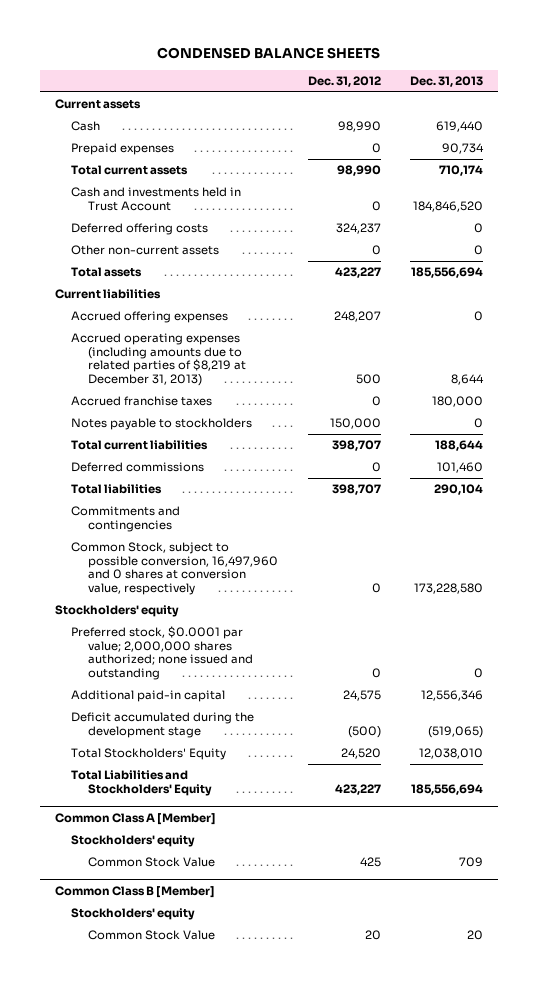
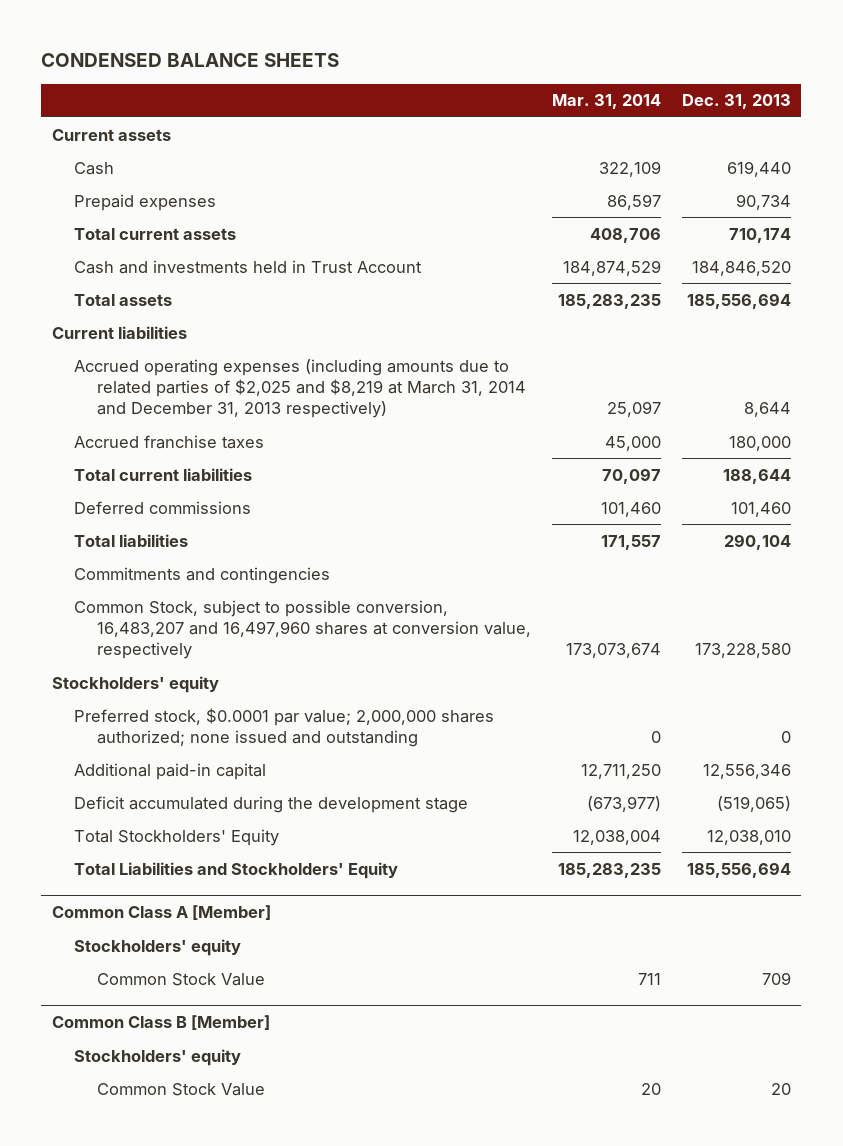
- | Dec. 31, 2012 | Dec. 31, 2013
+ | Mar. 31, 2014 | Dec. 31, 2013
- Deferred offering costs | 324,237 | 0
- Other non-current assets | 0 | 0
- Accrued offering expenses | 248,207 | 0
- Accrued operating expenses (including amounts due to related parties of $8,219 at December 31, 2013) | 500 | 8,644
+ Accrued operating expenses (including amounts due to related parties of $2,025 and $8,219 at March 31, 2014 and December 31, 2013 respectively) | 25,097 | 8,644
- Notes payable to stockholders | 150,000 | 0
- Common Stock, subject to possible conversion, 16,497,960 and 0 shares at conversion value, respectively | 0 | 173,228,580
+ Common Stock, subject to possible conversion, 16,483,207 and 16,497,960 shares at conversion value, respectively | 173,073,674 | 173,228,580

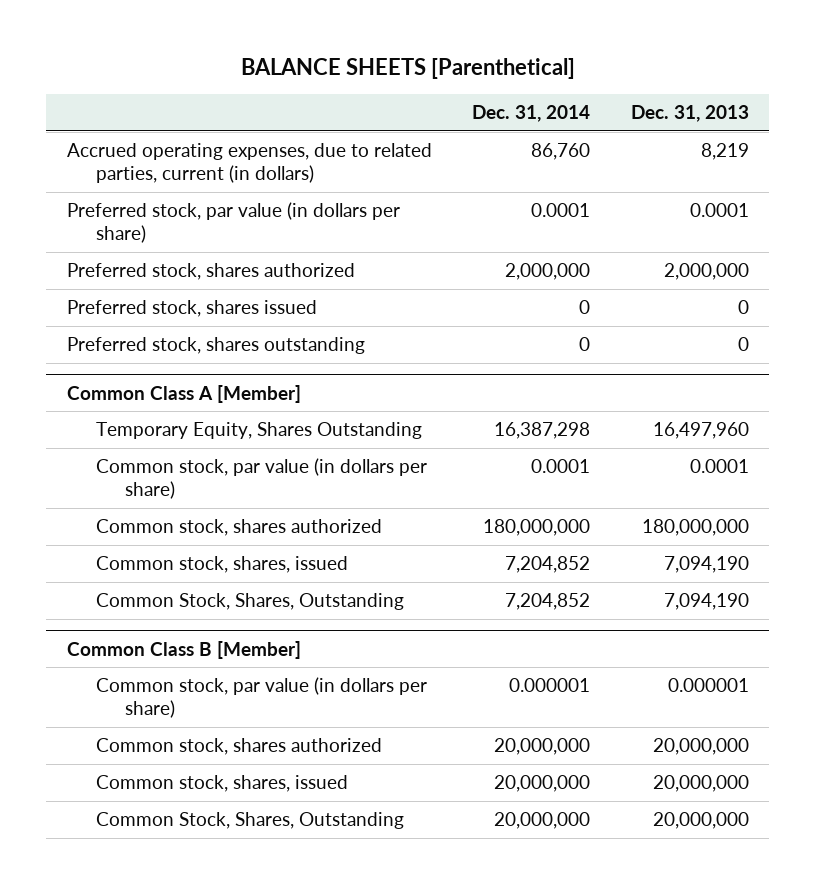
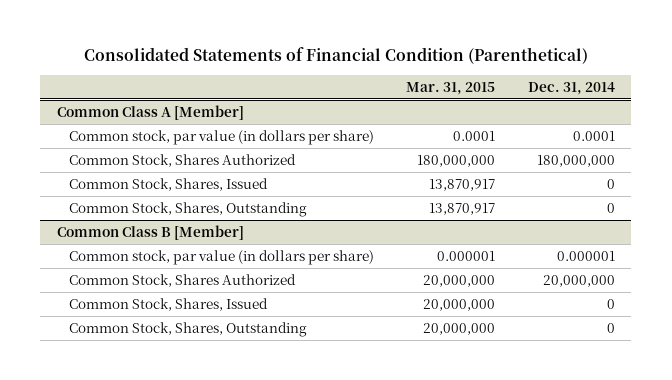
- BALANCE SHEETS [Parenthetical]
+ Consolidated Statements of Financial Condition (Parenthetical)
- | Dec. 31, 2014 | Dec. 31, 2013
+ | Mar. 31, 2015 | Dec. 31, 2014
- Accrued operating expenses, due to related parties, current (in dollars) | 86,760 | 8,219
- Preferred stock, par value (in dollars per share) | 0.0001 | 0.0001
- Preferred stock, shares authorized | 2,000,000 | 2,000,000
- Preferred stock, shares issued | 0 | 0
- Preferred stock, shares outstanding | 0 | 0
@ Common Class A [Member]
- Temporary Equity, Shares Outstanding | 16,387,298 | 16,497,960
- Common stock, shares authorized | 180,000,000 | 180,000,000
- Common stock, shares, issued | 7,204,852 | 7,094,190
- Common Stock, Shares, Outstanding | 7,204,852 | 7,094,190
+ Common Stock, Shares Authorized | 180,000,000 | 180,000,000
+ Common Stock, Shares, Issued | 13,870,917 | 0
+ Common Stock, Shares, Outstanding | 13,870,917 | 0
@ Common Class B [Member]
- Common stock, shares authorized | 20,000,000 | 20,000,000
- Common stock, shares, issued | 20,000,000 | 20,000,000
- Common Stock, Shares, Outstanding | 20,000,000 | 20,000,000
+ Common Stock, Shares Authorized | 20,000,000 | 20,000,000
+ Common Stock, Shares, Issued | 20,000,000 | 0
+ Common Stock, Shares, Outstanding | 20,000,000 | 0

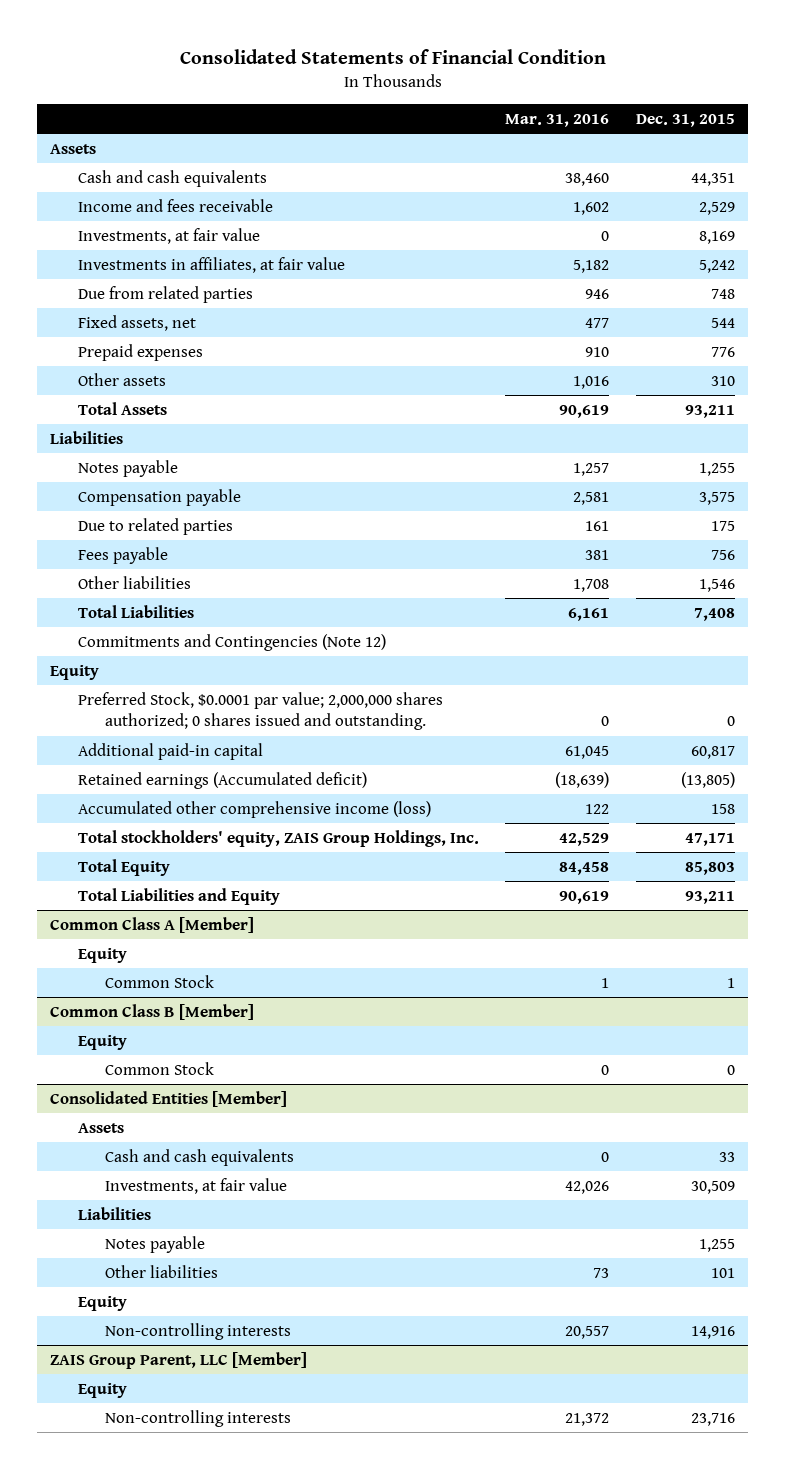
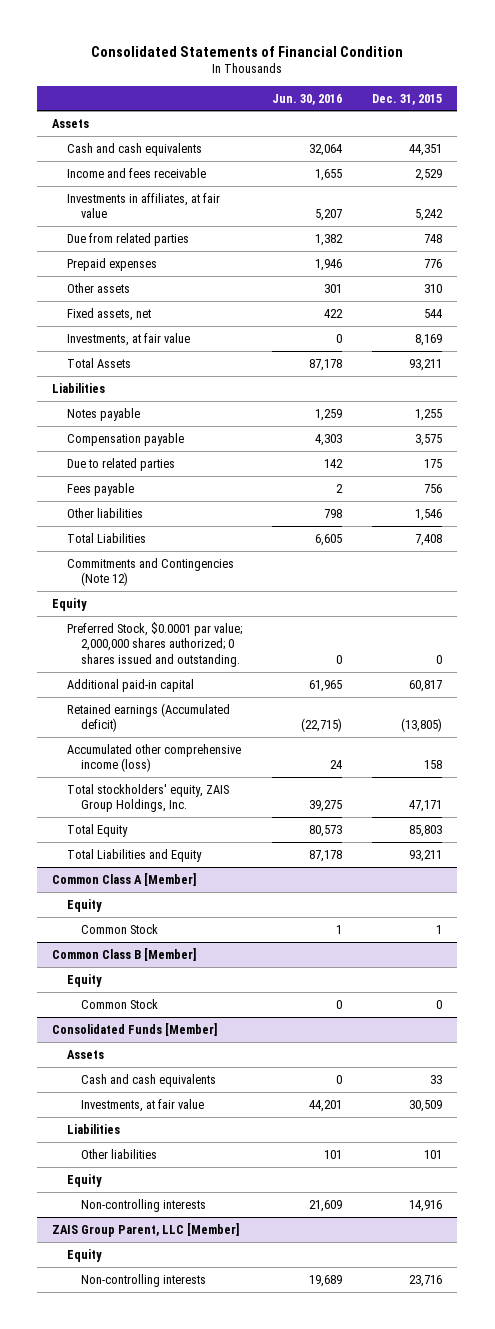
- | Mar. 31, 2016 | Dec. 31, 2015
+ | Jun. 30, 2016 | Dec. 31, 2015
moved down: Fixed assets, net | 422 | 544
moved down: Investments, at fair value | 0 | 8,169
- Consolidated Entities [Member]
+ Consolidated Funds [Member]
- Notes payable | | 1,255

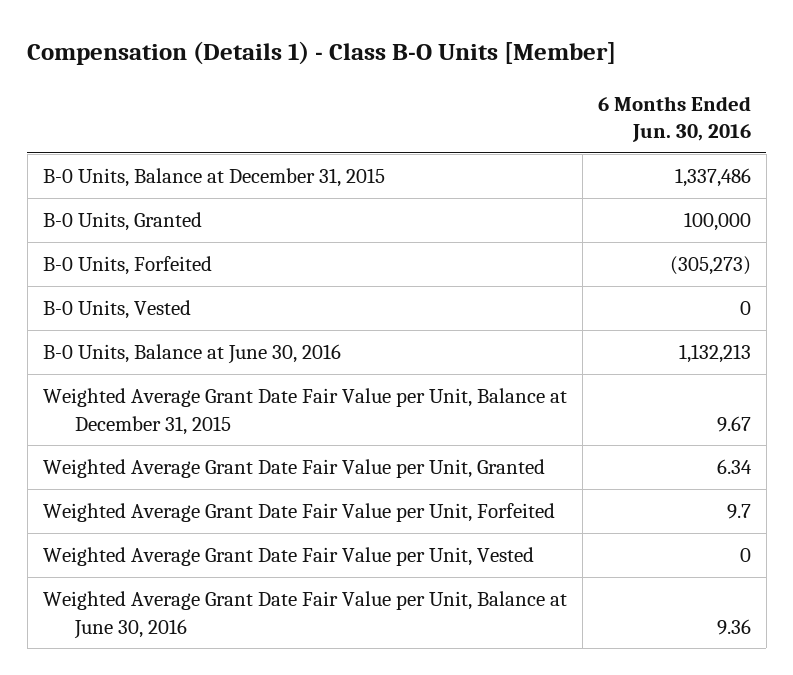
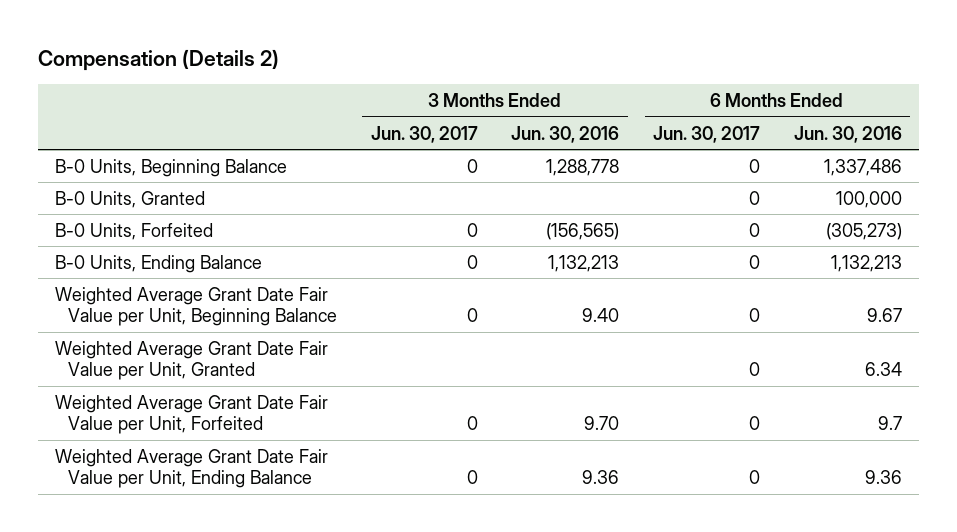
- Compensation (Details 1) - Class B-O Units [Member]
+ Compensation (Details 2)
- | 6 Months Ended Jun. 30, 2016
+ | 3 Months Ended Jun. 30, 2017 | 3 Months Ended Jun. 30, 2016 | 6 Months Ended Jun. 30, 2017 | 6 Months Ended Jun. 30, 2016
- B-0 Units, Balance at December 31, 2015 | 1,337,486
+ B-0 Units, Beginning Balance | 0 | 1,288,778 | 0 | 1,337,486
- B-0 Units, Vested | 0
- B-0 Units, Balance at June 30, 2016 | 1,132,213
- Weighted Average Grant Date Fair Value per Unit, Balance at December 31, 2015 | 9.67
+ B-0 Units, Ending Balance | 0 | 1,132,213 | 0 | 1,132,213
+ Weighted Average Grant Date Fair Value per Unit, Beginning Balance | 0 | 9.40 | 0 | 9.67
- Weighted Average Grant Date Fair Value per Unit, Vested | 0
- Weighted Average Grant Date Fair Value per Unit, Balance at June 30, 2016 | 9.36
+ Weighted Average Grant Date Fair Value per Unit, Ending Balance | 0 | 9.36 | 0 | 9.36

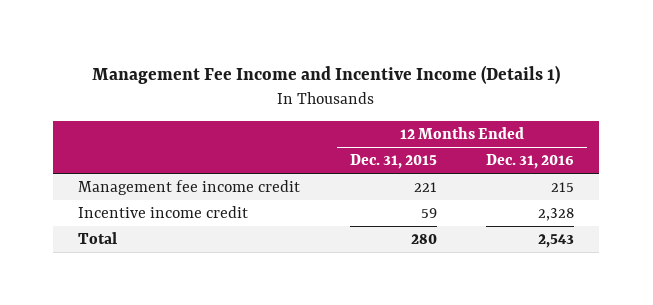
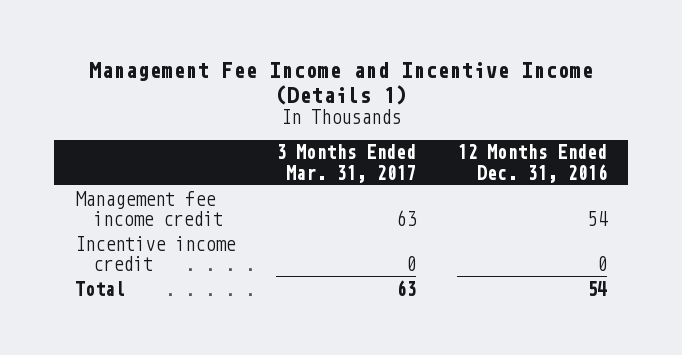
- | 12 Months Ended Dec. 31, 2015 | 12 Months Ended Dec. 31, 2016
+ | 3 Months Ended Mar. 31, 2017 | 12 Months Ended Dec. 31, 2016
- Management fee income credit | 221 | 215
- Incentive income credit | 59 | 2,328
- Total | 280 | 2,543
+ Management fee income credit | 63 | 54
+ Incentive income credit | 0 | 0
+ Total | 63 | 54

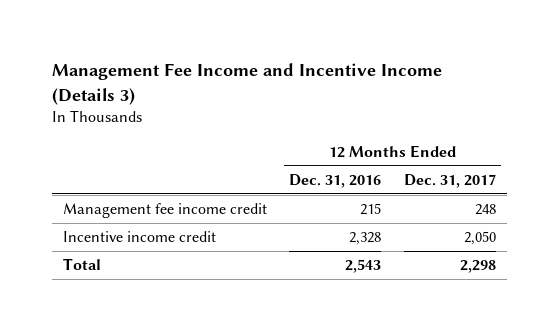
- Management Fee Income and Incentive Income (Details 1)
+ Management Fee Income and Incentive Income (Details 3)
- | 3 Months Ended Mar. 31, 2017 | 12 Months Ended Dec. 31, 2016
+ | 12 Months Ended Dec. 31, 2016 | 12 Months Ended Dec. 31, 2017
- Management fee income credit | 63 | 54
- Incentive income credit | 0 | 0
- Total | 63 | 54
+ Management fee income credit | 215 | 248
+ Incentive income credit | 2,328 | 2,050
+ Total | 2,543 | 2,298

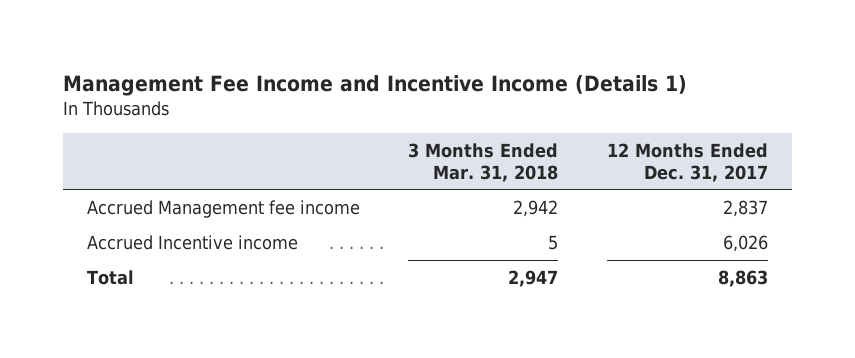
- Management Fee Income and Incentive Income (Details 3)
+ Management Fee Income and Incentive Income (Details 1)
- | 12 Months Ended Dec. 31, 2016 | 12 Months Ended Dec. 31, 2017
+ | 3 Months Ended Mar. 31, 2018 | 12 Months Ended Dec. 31, 2017
- Management fee income credit | 215 | 248
- Incentive income credit | 2,328 | 2,050
- Total | 2,543 | 2,298
+ Accrued Management fee income | 2,942 | 2,837
+ Accrued Incentive income | 5 | 6,026
+ Total | 2,947 | 8,863

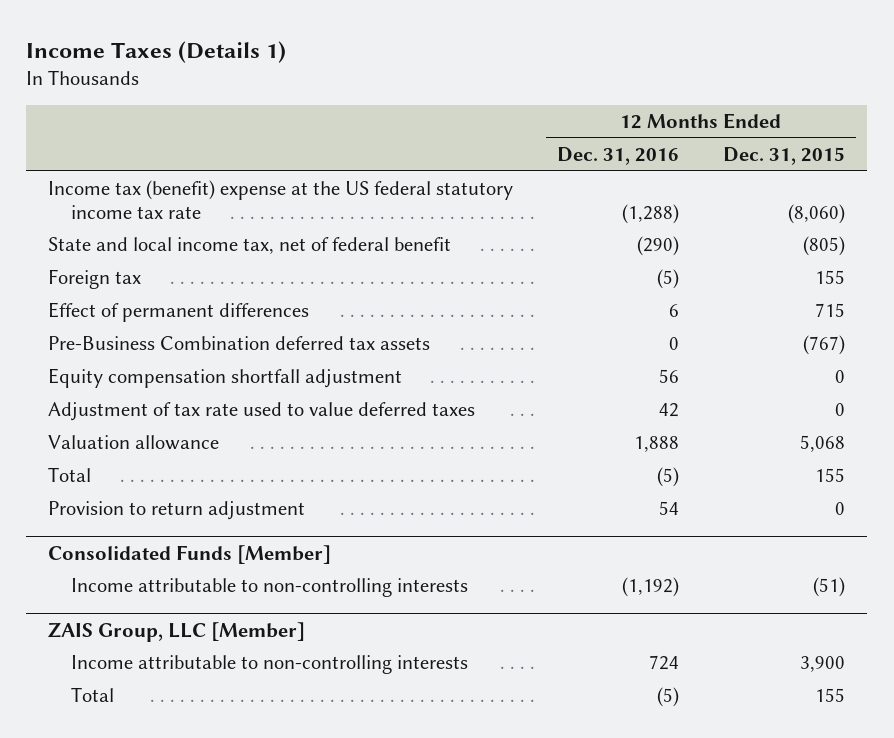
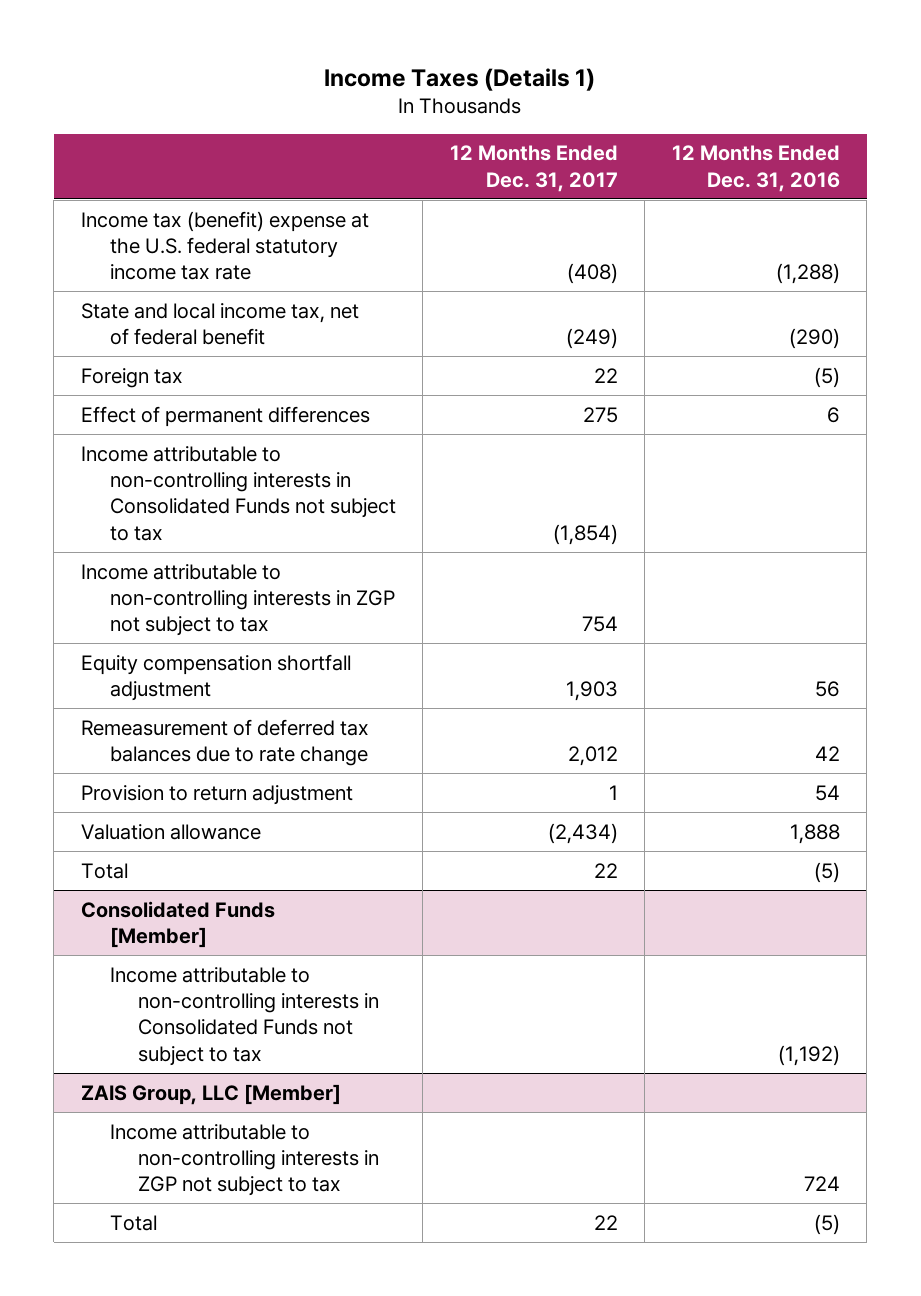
- | 12 Months Ended Dec. 31, 2016 | 12 Months Ended Dec. 31, 2015
+ | 12 Months Ended Dec. 31, 2017 | 12 Months Ended Dec. 31, 2016
- Income tax (benefit) expense at the US federal statutory income tax rate | (1,288) | (8,060)
+ Income tax (benefit) expense at the U.S. federal statutory income tax rate | (408) | (1,288)
- Pre-Business Combination deferred tax assets | 0 | (767)
+ Income attributable to non-controlling interests in Consolidated Funds not subject to tax | (1,854) |
+ Income attributable to non-controlling interests in ZGP not subject to tax | 754 |
- Adjustment of tax rate used to value deferred taxes | 42 | 0
+ Remeasurement of deferred tax balances due to rate change | 2,012 | 42
moved up: Provision to return adjustment | 1 | 54
@ Consolidated Funds [Member]
- Income attributable to non-controlling interests | (1,192) | (51)
+ Income attributable to non-controlling interests in Consolidated Funds not subject to tax | | (1,192)
@ ZAIS Group, LLC [Member]
- Income attributable to non-controlling interests | 724 | 3,900
+ Income attributable to non-controlling interests in ZGP not subject to tax | | 724

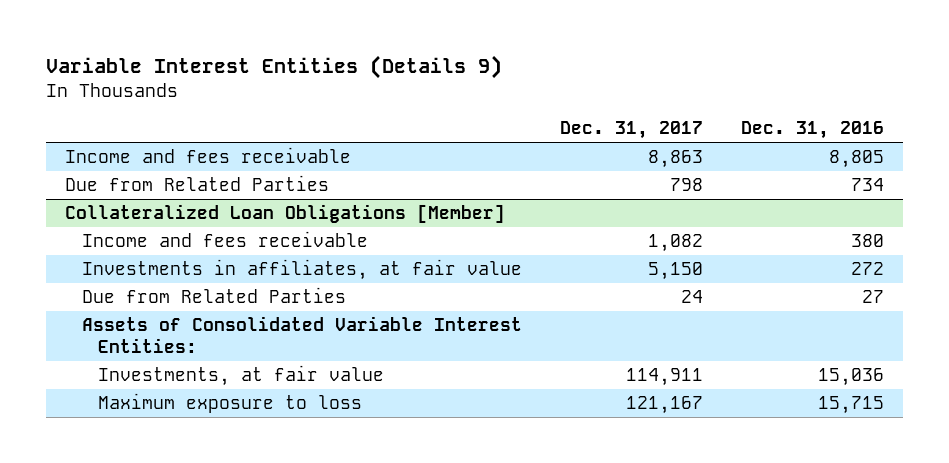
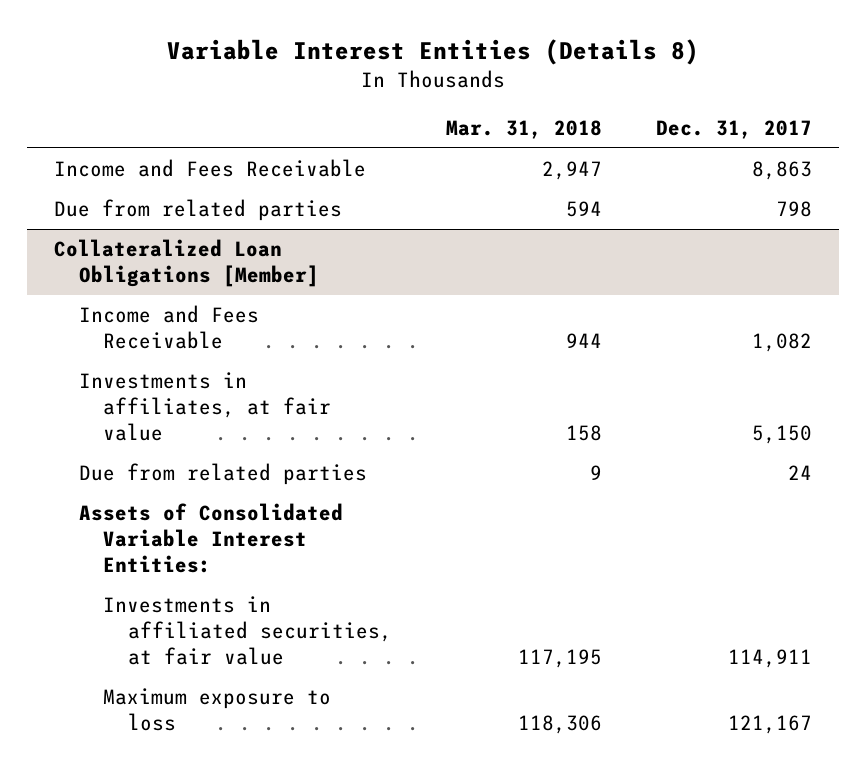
- Variable Interest Entities (Details 9)
+ Variable Interest Entities (Details 8)
- | Dec. 31, 2017 | Dec. 31, 2016
+ | Mar. 31, 2018 | Dec. 31, 2017
- Income and fees receivable | 8,863 | 8,805
- Due from Related Parties | 798 | 734
+ Income and Fees Receivable | 2,947 | 8,863
+ Due from related parties | 594 | 798
@ Collateralized Loan Obligations [Member]
- Income and fees receivable | 1,082 | 380
+ Income and Fees Receivable | 944 | 1,082
- Due from Related Parties | 24 | 27
+ Due from related parties | 9 | 24
- Investments, at fair value | 114,911 | 15,036
+ Investments in affiliated securities, at fair value | 117,195 | 114,911

